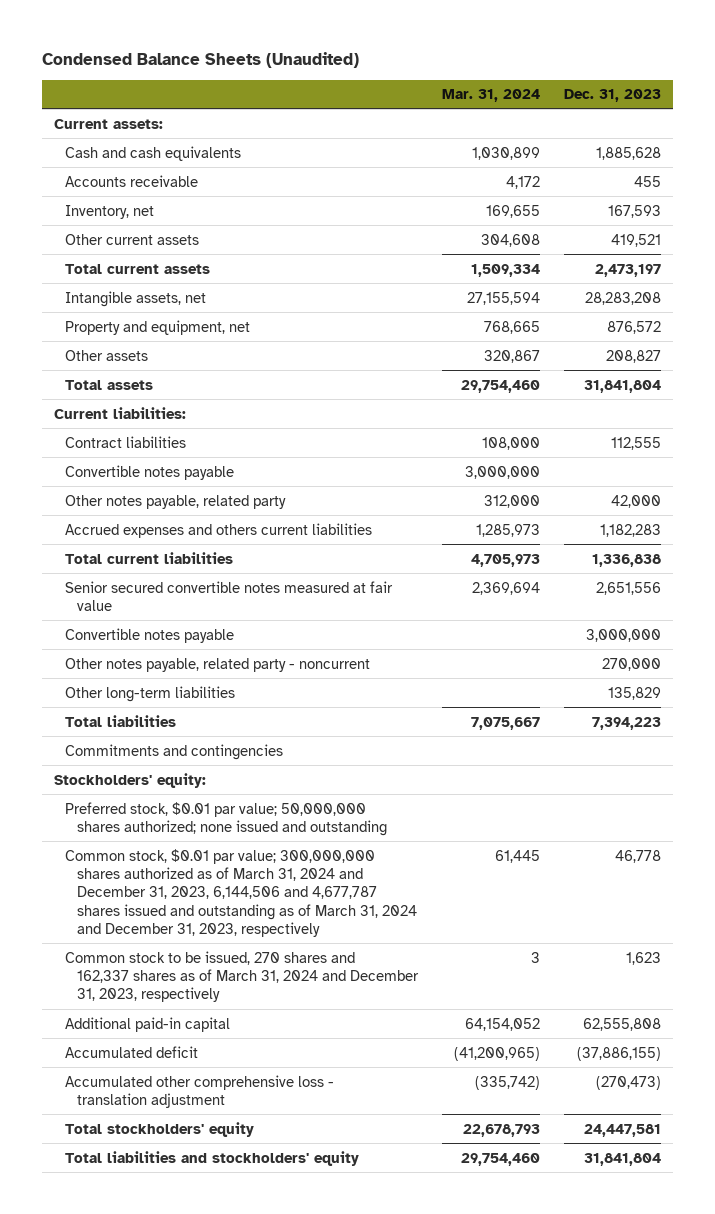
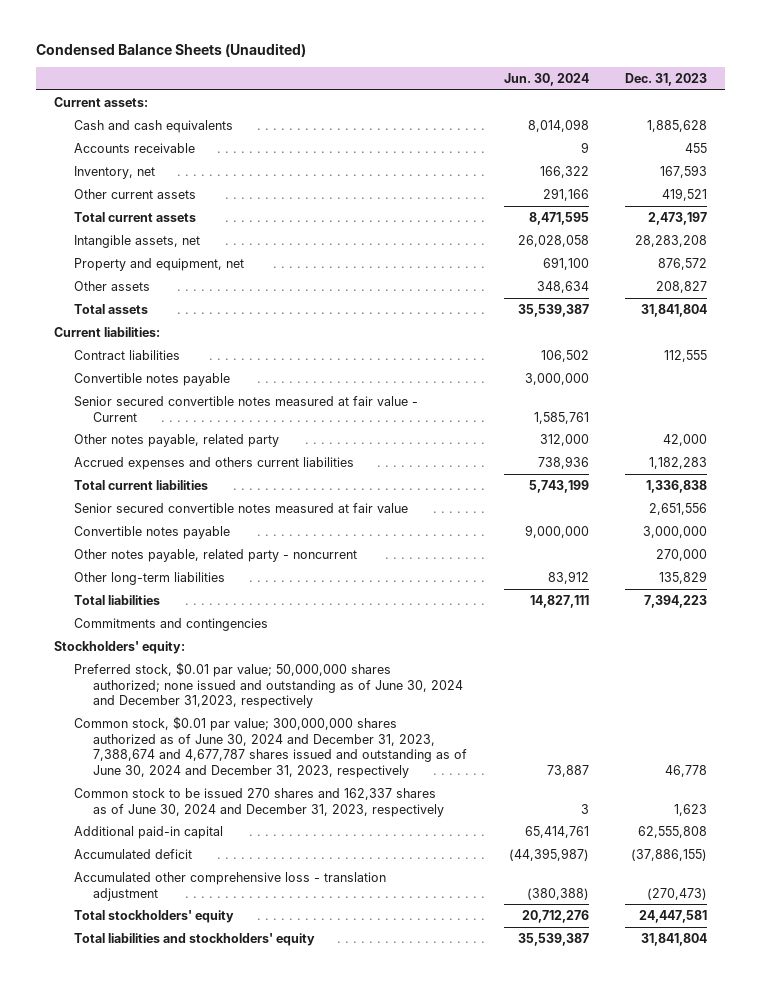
- | Mar. 31, 2024 | Dec. 31, 2023
+ | Jun. 30, 2024 | Dec. 31, 2023
+ Senior secured convertible notes measured at fair value - Current | 1,585,761 |
- Preferred stock, $0.01 par value; 50,000,000 shares authorized; none issued and outstanding
- Common stock, $0.01 par value; 300,000,000 shares authorized as of March 31, 2024 and December 31, 2023, 6,144,506 and 4,677,787 shares issued and outstanding as of March 31, 2024 and December 31, 2023, respectively | 61,445 | 46,778
- Common stock to be issued, 270 shares and 162,337 shares as of March 31, 2024 and December 31, 2023, respectively | 3 | 1,623
+ Preferred stock, $0.01 par value; 50,000,000 shares authorized; none issued and outstanding as of June 30, 2024 and December 31,2023, respectively
+ Common stock, $0.01 par value; 300,000,000 shares authorized as of June 30, 2024 and December 31, 2023, 7,388,674 and 4,677,787 shares issued and outstanding as of June 30, 2024 and December 31, 2023, respectively | 73,887 | 46,778
+ Common stock to be issued 270 shares and 162,337 shares as of June 30, 2024 and December 31, 2023, respectively | 3 | 1,623

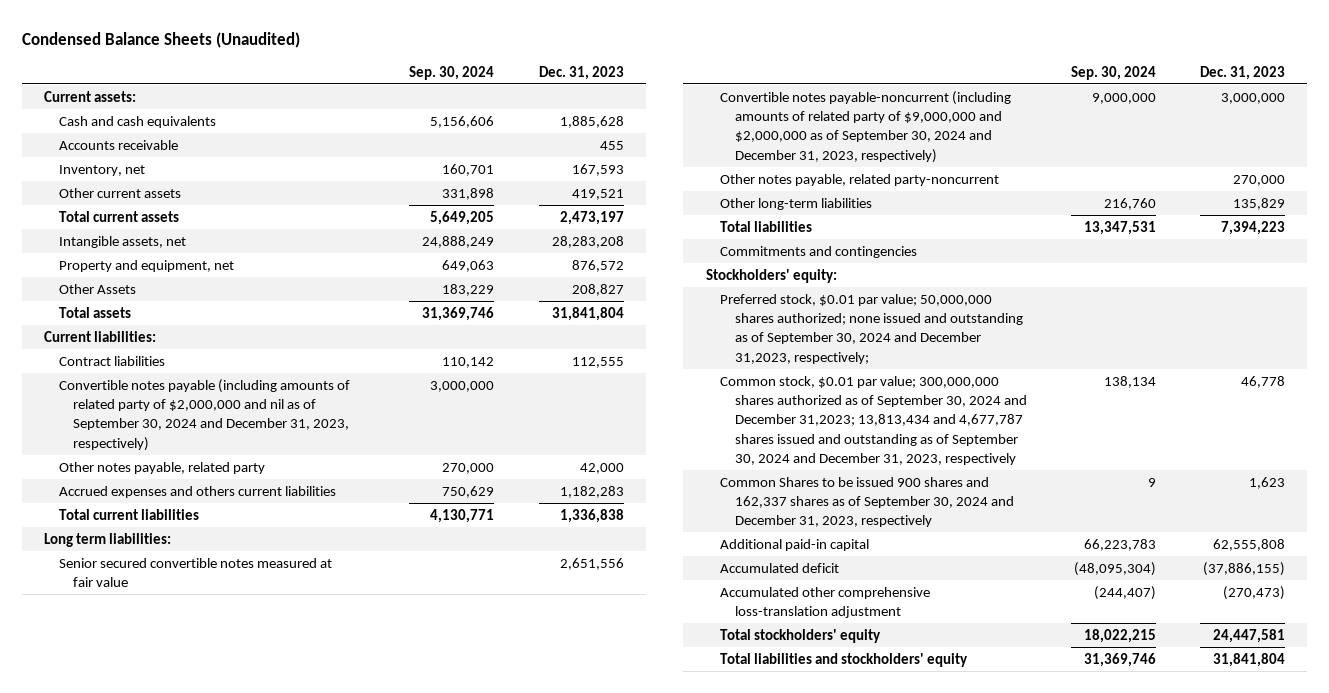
- | Jun. 30, 2024 | Dec. 31, 2023
+ | Sep. 30, 2024 | Dec. 31, 2023
- Other assets | 348,634 | 208,827
+ Other Assets | 183,229 | 208,827
- Convertible notes payable | 3,000,000 |
- Senior secured convertible notes measured at fair value - Current | 1,585,761 |
+ Convertible notes payable (including amounts of related party of $2,000,000 and nil as of September 30, 2024 and December 31, 2023, respectively) | 3,000,000 |
+ Long term liabilities:
- Convertible notes payable | 9,000,000 | 3,000,000
- Other notes payable, related party - noncurrent | | 270,000
+ Convertible notes payable-noncurrent (including amounts of related party of $9,000,000 and $2,000,000 as of September 30, 2024 and December 31, 2023, respectively) | 9,000,000 | 3,000,000
+ Other notes payable, related party-noncurrent | | 270,000
- Preferred stock, $0.01 par value; 50,000,000 shares authorized; none issued and outstanding as of June 30, 2024 and December 31,2023, respectively
- Common stock, $0.01 par value; 300,000,000 shares authorized as of June 30, 2024 and December 31, 2023, 7,388,674 and 4,677,787 shares issued and outstanding as of June 30, 2024 and December 31, 2023, respectively | 73,887 | 46,778
- Common stock to be issued 270 shares and 162,337 shares as of June 30, 2024 and December 31, 2023, respectively | 3 | 1,623
+ Preferred stock, $0.01 par value; 50,000,000 shares authorized; none issued and outstanding as of September 30, 2024 and December 31,2023, respectively;
+ Common stock, $0.01 par value; 300,000,000 shares authorized as of September 30, 2024 and December 31,2023; 13,813,434 and 4,677,787 shares issued and outstanding as of September 30, 2024 and December 31, 2023, respectively | 138,134 | 46,778
+ Common Shares to be issued 900 shares and 162,337 shares as of September 30, 2024 and December 31, 2023, respectively | 9 | 1,623
- Accumulated other comprehensive loss - translation adjustment | (380,388) | (270,473)
+ Accumulated other comprehensive loss-translation adjustment | (244,407) | (270,473)

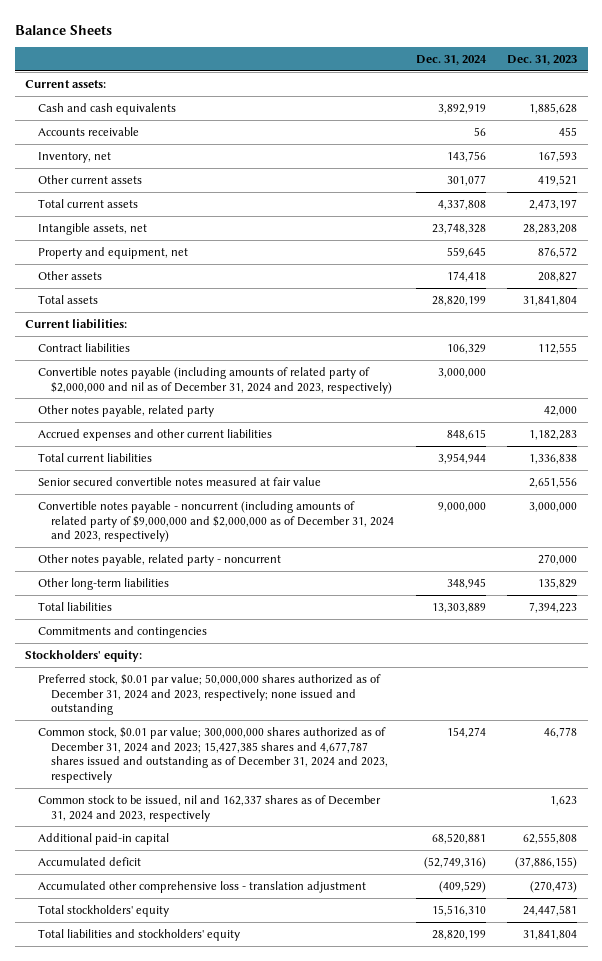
- Condensed Balance Sheets (Unaudited)
+ Balance Sheets
- | Sep. 30, 2024 | Dec. 31, 2023
+ | Dec. 31, 2024 | Dec. 31, 2023
- Other Assets | 183,229 | 208,827
+ Other assets | 174,418 | 208,827
- Convertible notes payable (including amounts of related party of $2,000,000 and nil as of September 30, 2024 and December 31, 2023, respectively) | 3,000,000 |
+ Convertible notes payable (including amounts of related party of $2,000,000 and nil as of December 31, 2024 and 2023, respectively) | 3,000,000 |
- Accrued expenses and others current liabilities | 750,629 | 1,182,283
+ Accrued expenses and other current liabilities | 848,615 | 1,182,283
- Long term liabilities:
- Convertible notes payable-noncurrent (including amounts of related party of $9,000,000 and $2,000,000 as of September 30, 2024 and December 31, 2023, respectively) | 9,000,000 | 3,000,000
- Other notes payable, related party-noncurrent | | 270,000
+ Convertible notes payable - noncurrent (including amounts of related party of $9,000,000 and $2,000,000 as of December 31, 2024 and 2023, respectively) | 9,000,000 | 3,000,000
+ Other notes payable, related party - noncurrent | | 270,000
- Preferred stock, $0.01 par value; 50,000,000 shares authorized; none issued and outstanding as of September 30, 2024 and December 31,2023, respectively;
- Common stock, $0.01 par value; 300,000,000 shares authorized as of September 30, 2024 and December 31,2023; 13,813,434 and 4,677,787 shares issued and outstanding as of September 30, 2024 and December 31, 2023, respectively | 138,134 | 46,778
- Common Shares to be issued 900 shares and 162,337 shares as of September 30, 2024 and December 31, 2023, respectively | 9 | 1,623
+ Preferred stock, $0.01 par value; 50,000,000 shares authorized as of December 31, 2024 and 2023, respectively; none issued and outstanding
+ Common stock, $0.01 par value; 300,000,000 shares authorized as of December 31, 2024 and 2023; 15,427,385 shares and 4,677,787 shares issued and outstanding as of December 31, 2024 and 2023, respectively | 154,274 | 46,778
+ Common stock to be issued, nil and 162,337 shares as of December 31, 2024 and 2023, respectively | | 1,623
- Accumulated other comprehensive loss-translation adjustment | (244,407) | (270,473)
+ Accumulated other comprehensive loss - translation adjustment | (409,529) | (270,473)

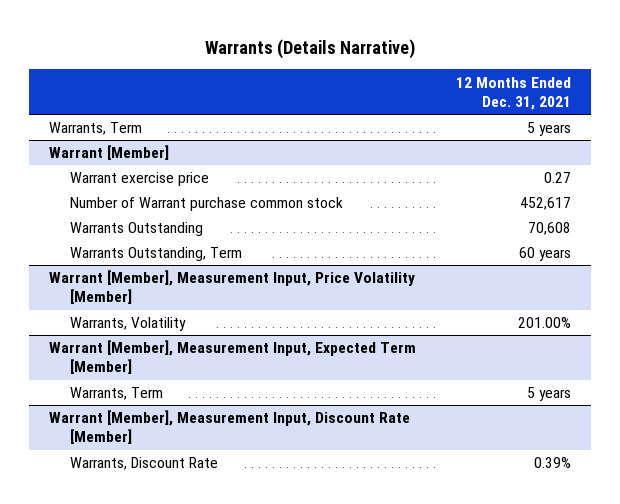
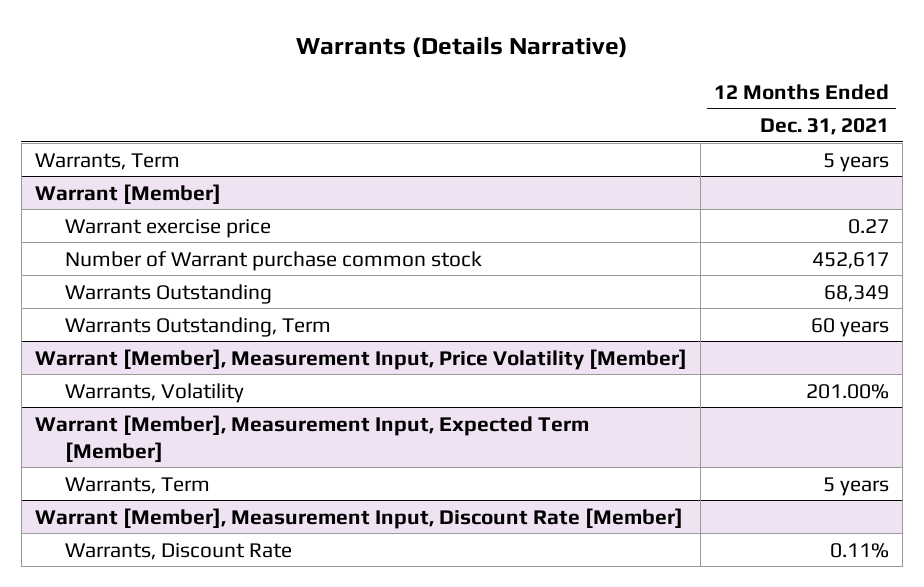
@ Warrant [Member]
- Warrants Outstanding | 70,608
+ Warrants Outstanding | 68,349
@ Warrant [Member], Measurement Input, Discount Rate [Member]
- Warrants, Discount Rate | 0.39%
+ Warrants, Discount Rate | 0.11%

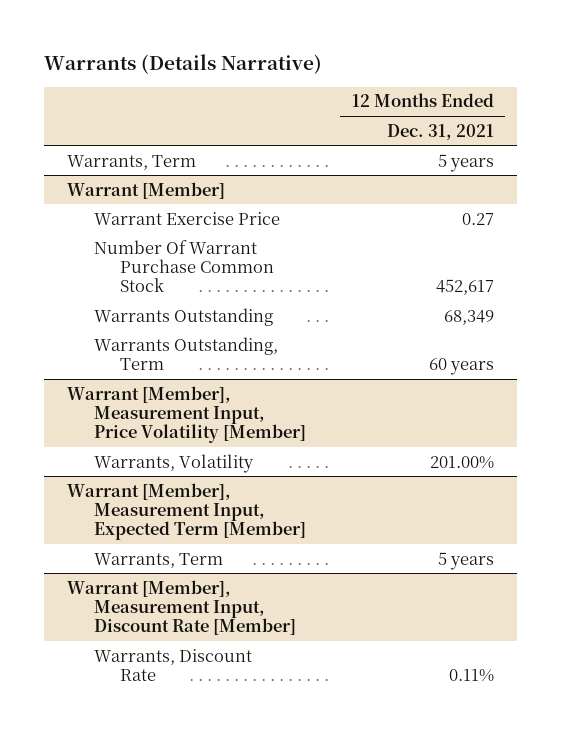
@ Warrant [Member]
- Warrant exercise price | 0.27
- Number of Warrant purchase common stock | 452,617
+ Warrant Exercise Price | 0.27
+ Number Of Warrant Purchase Common Stock | 452,617

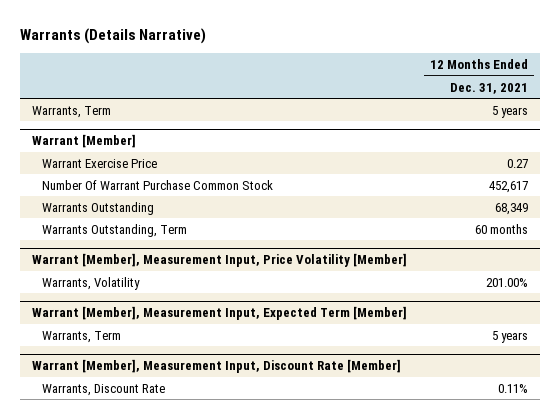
@ Warrant [Member]
- Warrants Outstanding, Term | 60 years
+ Warrants Outstanding, Term | 60 months

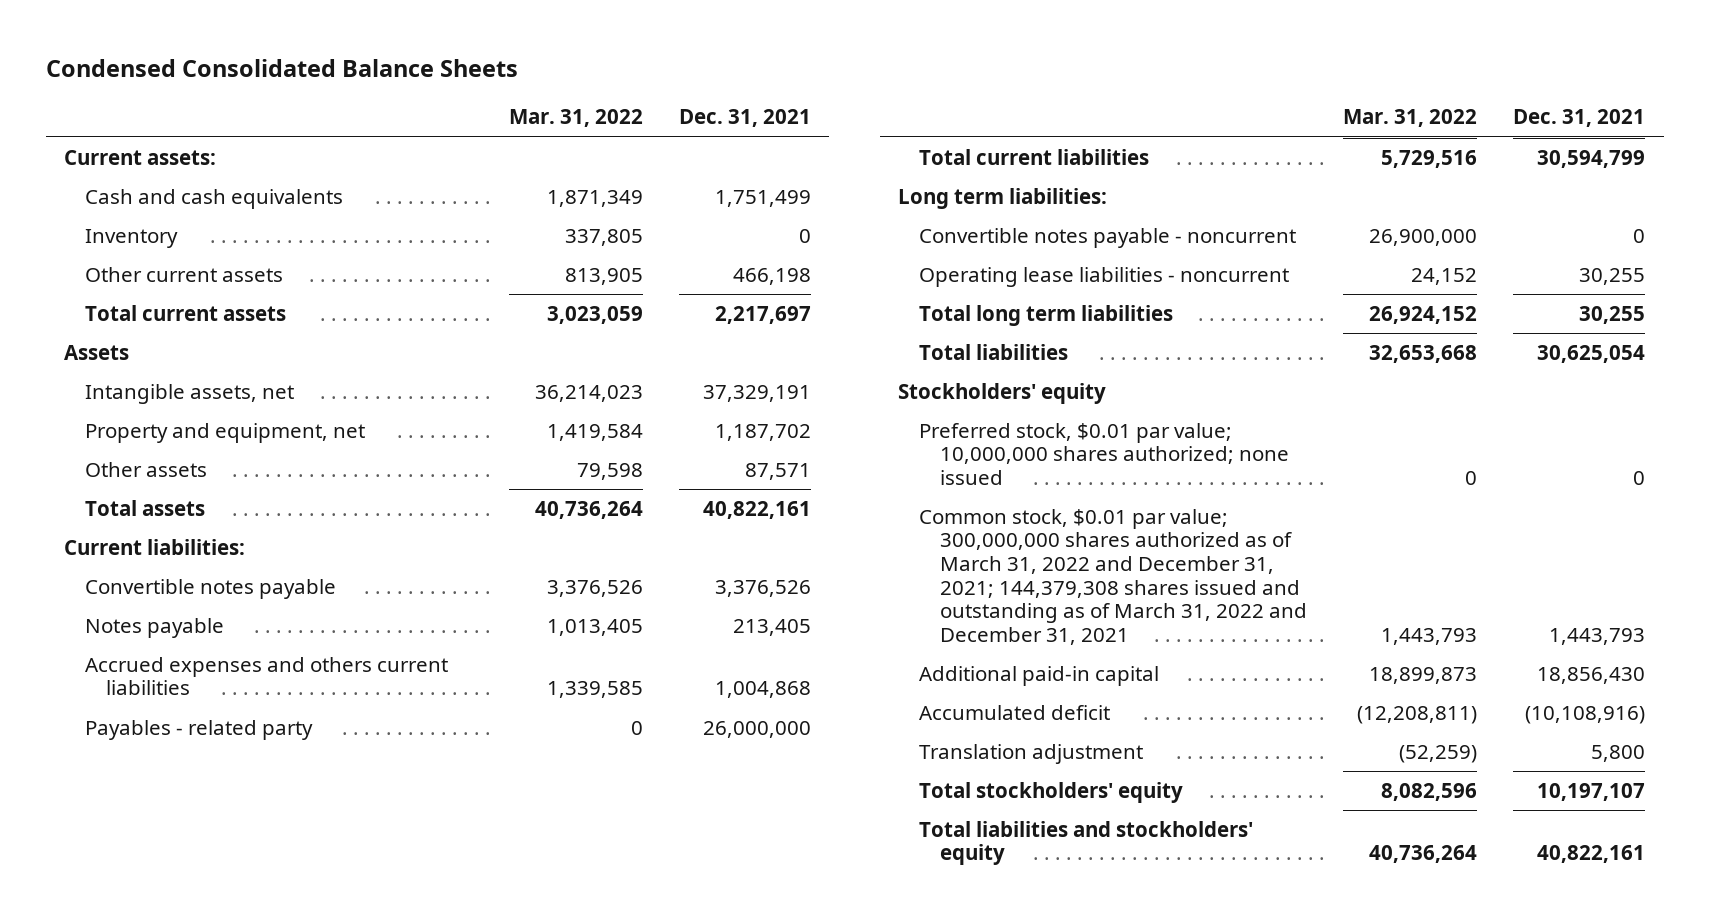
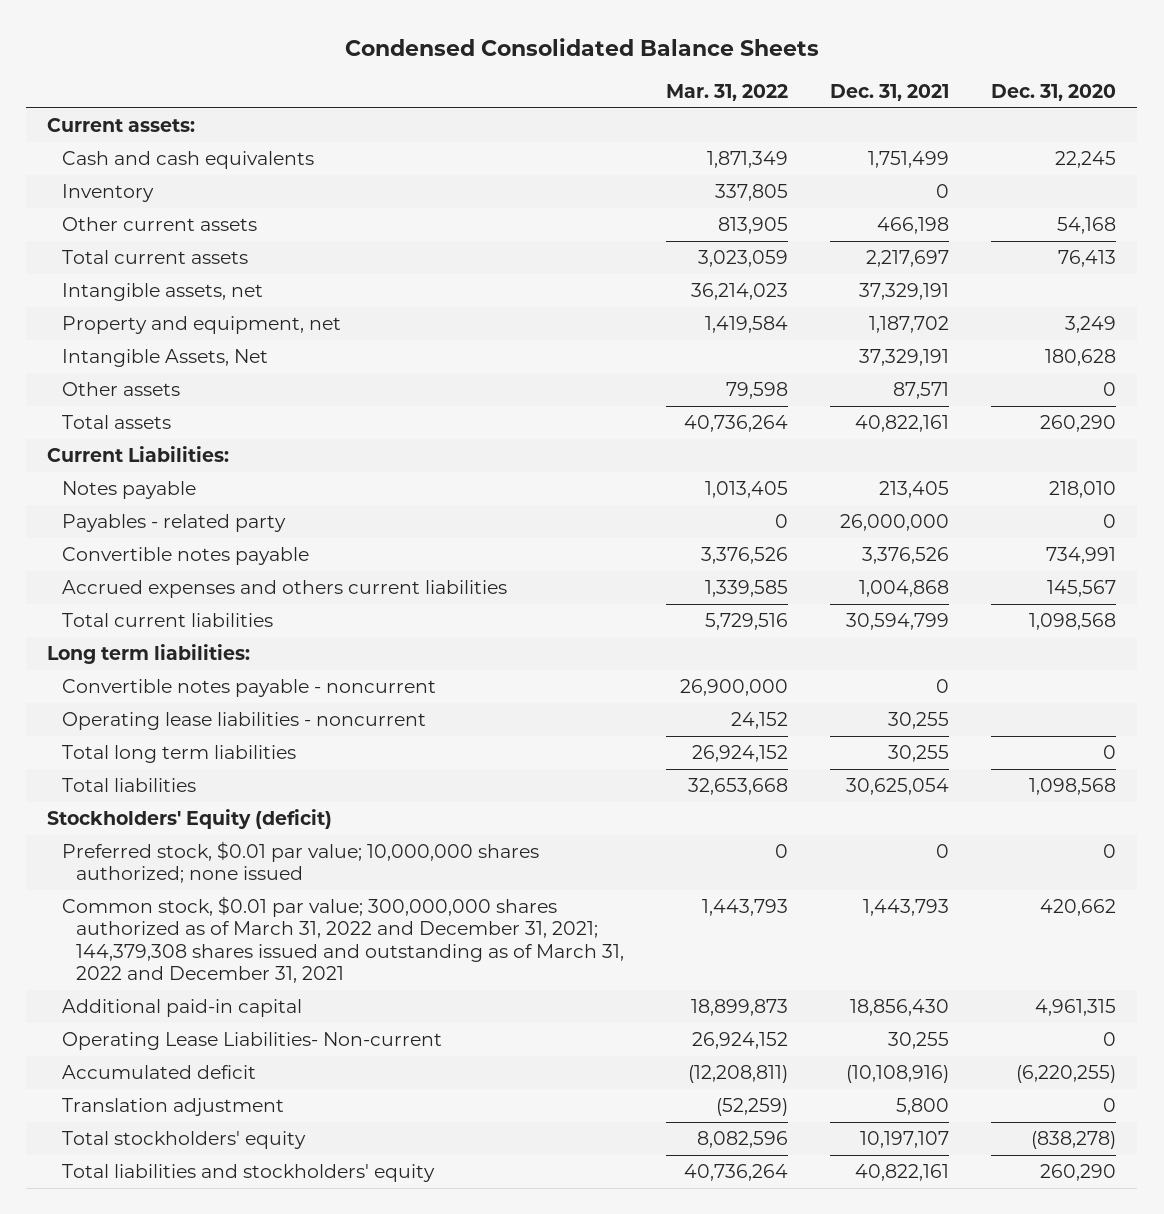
- | Mar. 31, 2022 | Dec. 31, 2021
+ | Mar. 31, 2022 | Dec. 31, 2021 | Dec. 31, 2020
- Assets
+ Intangible Assets, Net | | 37,329,191 | 180,628
- Current liabilities:
+ Current Liabilities:
moved down: Convertible notes payable | 3,376,526 | 3,376,526 | 734,991
moved down: Accrued expenses and others current liabilities | 1,339,585 | 1,004,868 | 145,567
- Stockholders' equity
+ Stockholders' Equity (deficit)
+ Operating Lease Liabilities- Non-current | 26,924,152 | 30,255 | 0

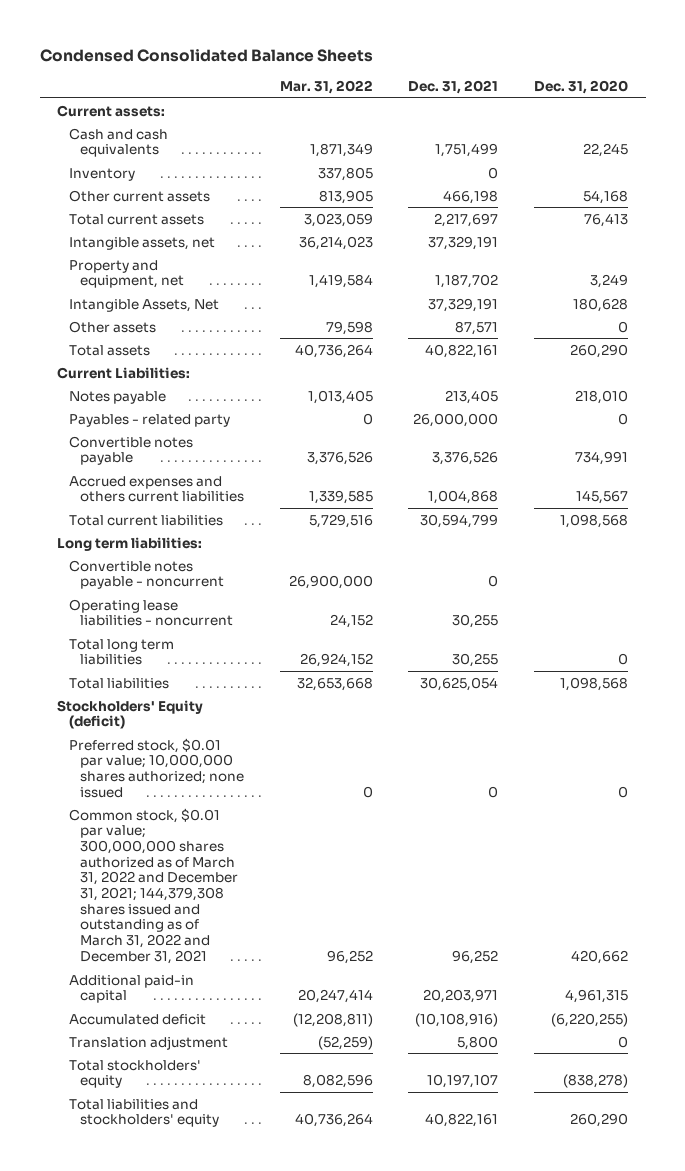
- Common stock, $0.01 par value; 300,000,000 shares authorized as of March 31, 2022 and December 31, 2021; 144,379,308 shares issued and outstanding as of March 31, 2022 and December 31, 2021 | 1,443,793 | 1,443,793 | 420,662
- Additional paid-in capital | 18,899,873 | 18,856,430 | 4,961,315
- Operating Lease Liabilities- Non-current | 26,924,152 | 30,255 | 0
+ Common stock, $0.01 par value; 300,000,000 shares authorized as of March 31, 2022 and December 31, 2021; 144,379,308 shares issued and outstanding as of March 31, 2022 and December 31, 2021 | 96,252 | 96,252 | 420,662
+ Additional paid-in capital | 20,247,414 | 20,203,971 | 4,961,315

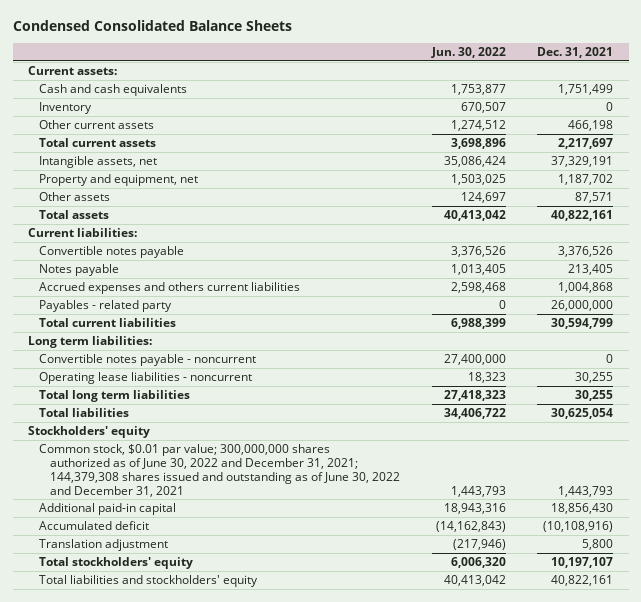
- | Mar. 31, 2022 | Dec. 31, 2021 | Dec. 31, 2020
+ | Jun. 30, 2022 | Dec. 31, 2021
- Intangible Assets, Net | | 37,329,191 | 180,628
- Current Liabilities:
+ Current liabilities:
moved down: Notes payable | 1,013,405 | 213,405
moved down: Payables - related party | 0 | 26,000,000
- Stockholders' Equity (deficit)
- Preferred stock, $0.01 par value; 10,000,000 shares authorized; none issued | 0 | 0 | 0
- Common stock, $0.01 par value; 300,000,000 shares authorized as of March 31, 2022 and December 31, 2021; 144,379,308 shares issued and outstanding as of March 31, 2022 and December 31, 2021 | 96,252 | 96,252 | 420,662
- Additional paid-in capital | 20,247,414 | 20,203,971 | 4,961,315
+ Stockholders' equity
+ Common stock, $0.01 par value; 300,000,000 shares authorized as of June 30, 2022 and December 31, 2021; 144,379,308 shares issued and outstanding as of June 30, 2022 and December 31, 2021 | 1,443,793 | 1,443,793
+ Additional paid-in capital | 18,943,316 | 18,856,430

